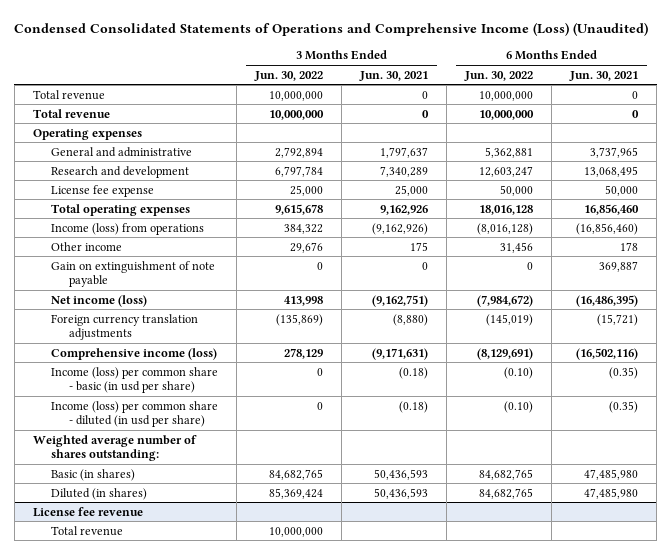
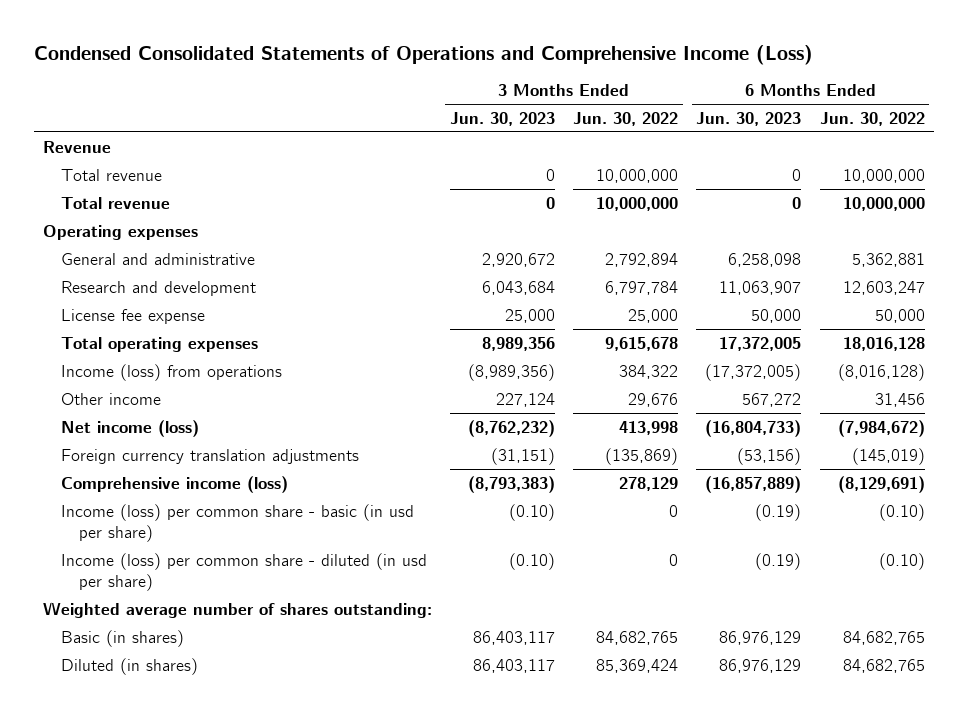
- Condensed Consolidated Statements of Operations and Comprehensive Income (Loss) (Unaudited)
+ Condensed Consolidated Statements of Operations and Comprehensive Income (Loss)
- | 3 Months Ended Jun. 30, 2022 | 3 Months Ended Jun. 30, 2021 | 6 Months Ended Jun. 30, 2022 | 6 Months Ended Jun. 30, 2021
+ | 3 Months Ended Jun. 30, 2023 | 3 Months Ended Jun. 30, 2022 | 6 Months Ended Jun. 30, 2023 | 6 Months Ended Jun. 30, 2022
+ Revenue
- Gain on extinguishment of note payable | 0 | 0 | 0 | 369,887
- License fee revenue
- Total revenue | 10,000,000 | | |

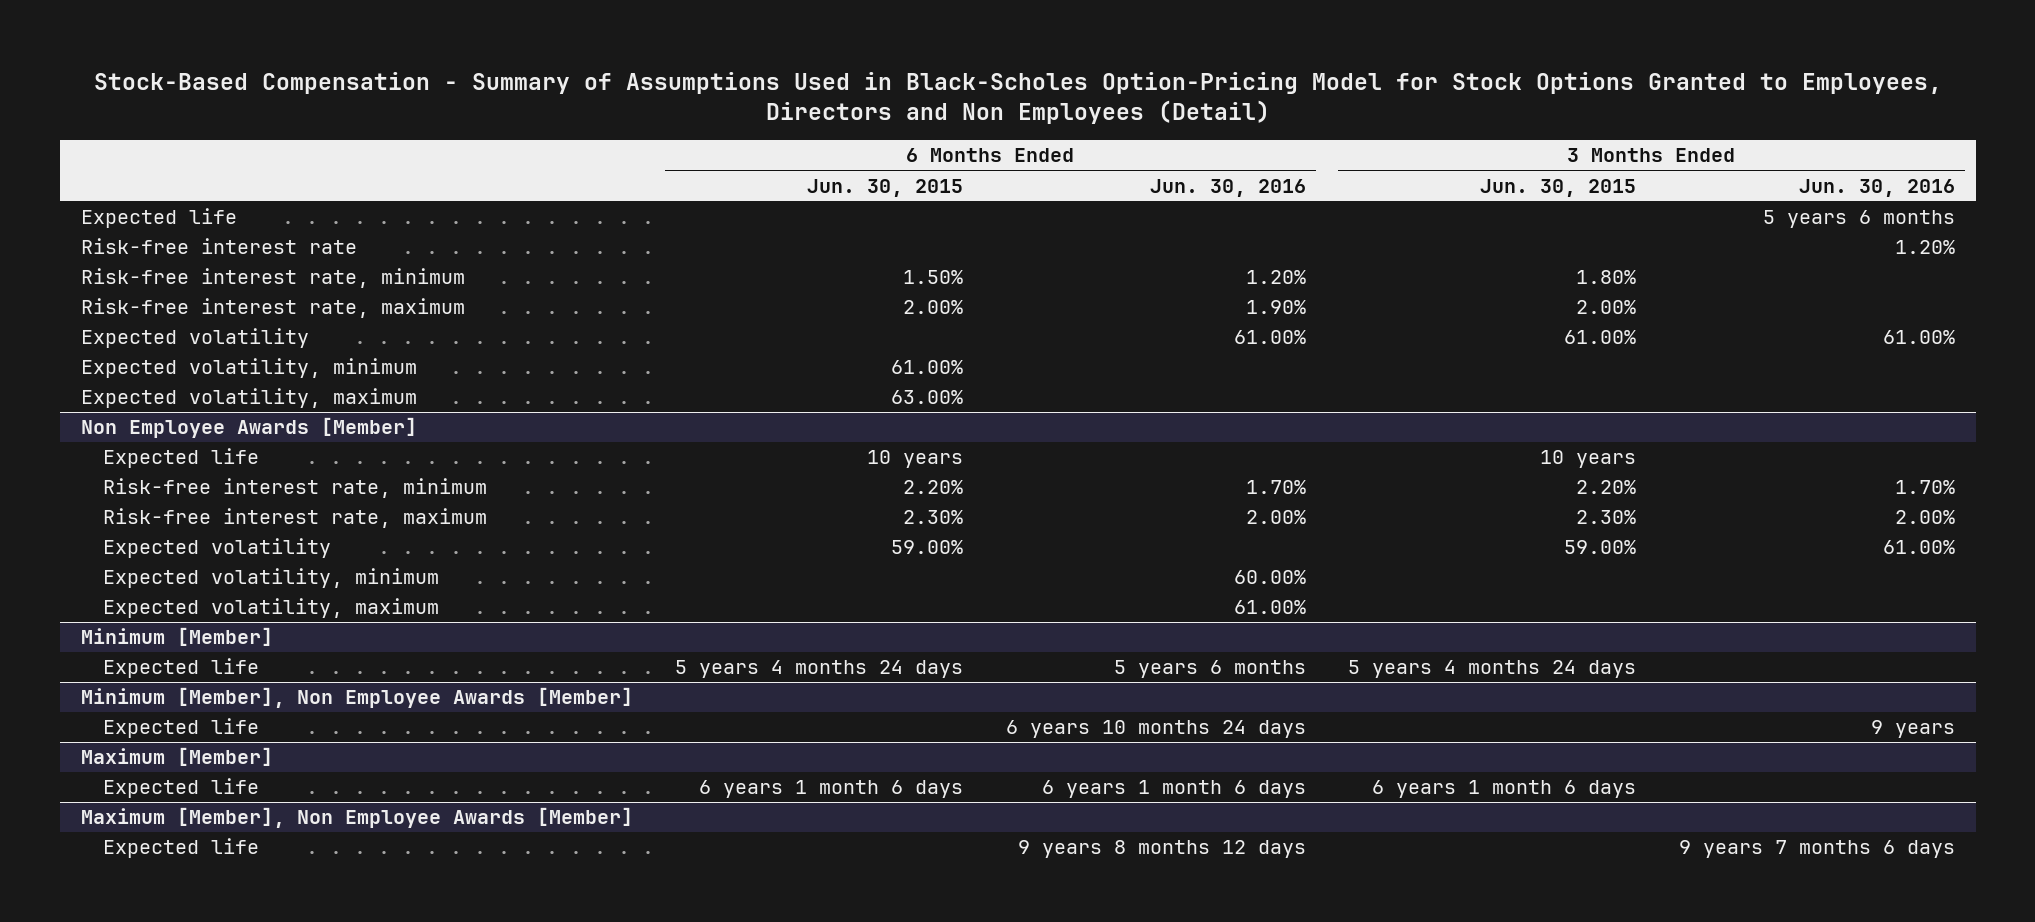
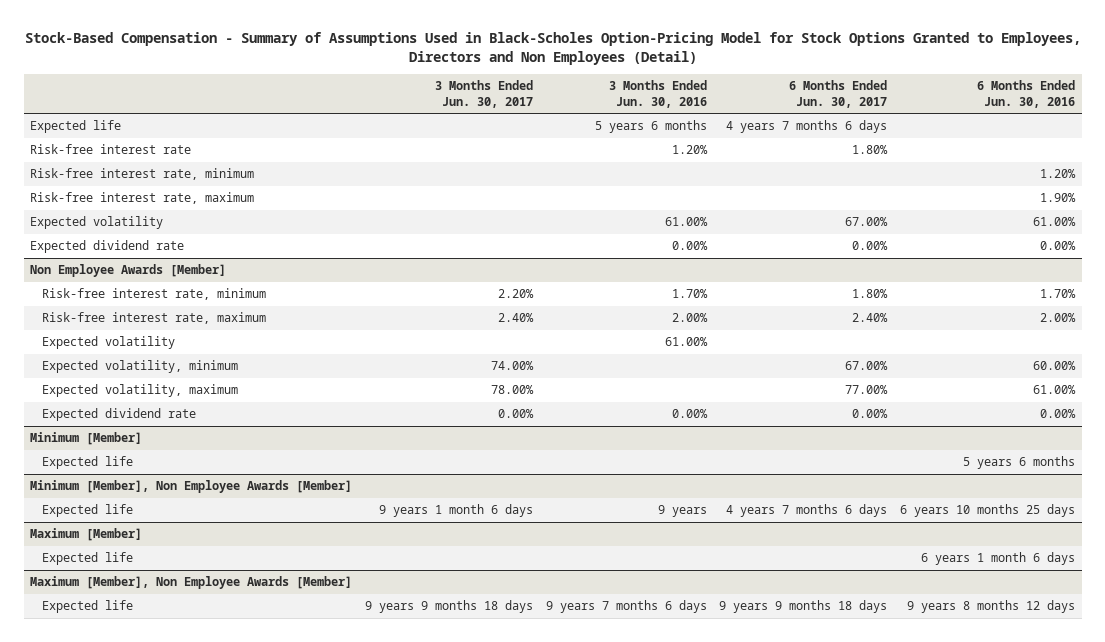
- | 6 Months Ended Jun. 30, 2015 | 6 Months Ended Jun. 30, 2016 | 3 Months Ended Jun. 30, 2015 | 3 Months Ended Jun. 30, 2016
+ | 3 Months Ended Jun. 30, 2017 | 3 Months Ended Jun. 30, 2016 | 6 Months Ended Jun. 30, 2017 | 6 Months Ended Jun. 30, 2016
- Expected volatility, minimum | 61.00% | | |
- Expected volatility, maximum | 63.00% | | |
+ Expected dividend rate | | 0.00% | 0.00% | 0.00%
@ Non Employee Awards [Member]
- Expected life | 10 years | | 10 years |
+ Expected dividend rate | 0.00% | 0.00% | 0.00% | 0.00%
@ Minimum [Member], Non Employee Awards [Member]
- Expected life | | 6 years 10 months 24 days | | 9 years
+ Expected life | 9 years 1 month 6 days | 9 years | 4 years 7 months 6 days | 6 years 10 months 25 days

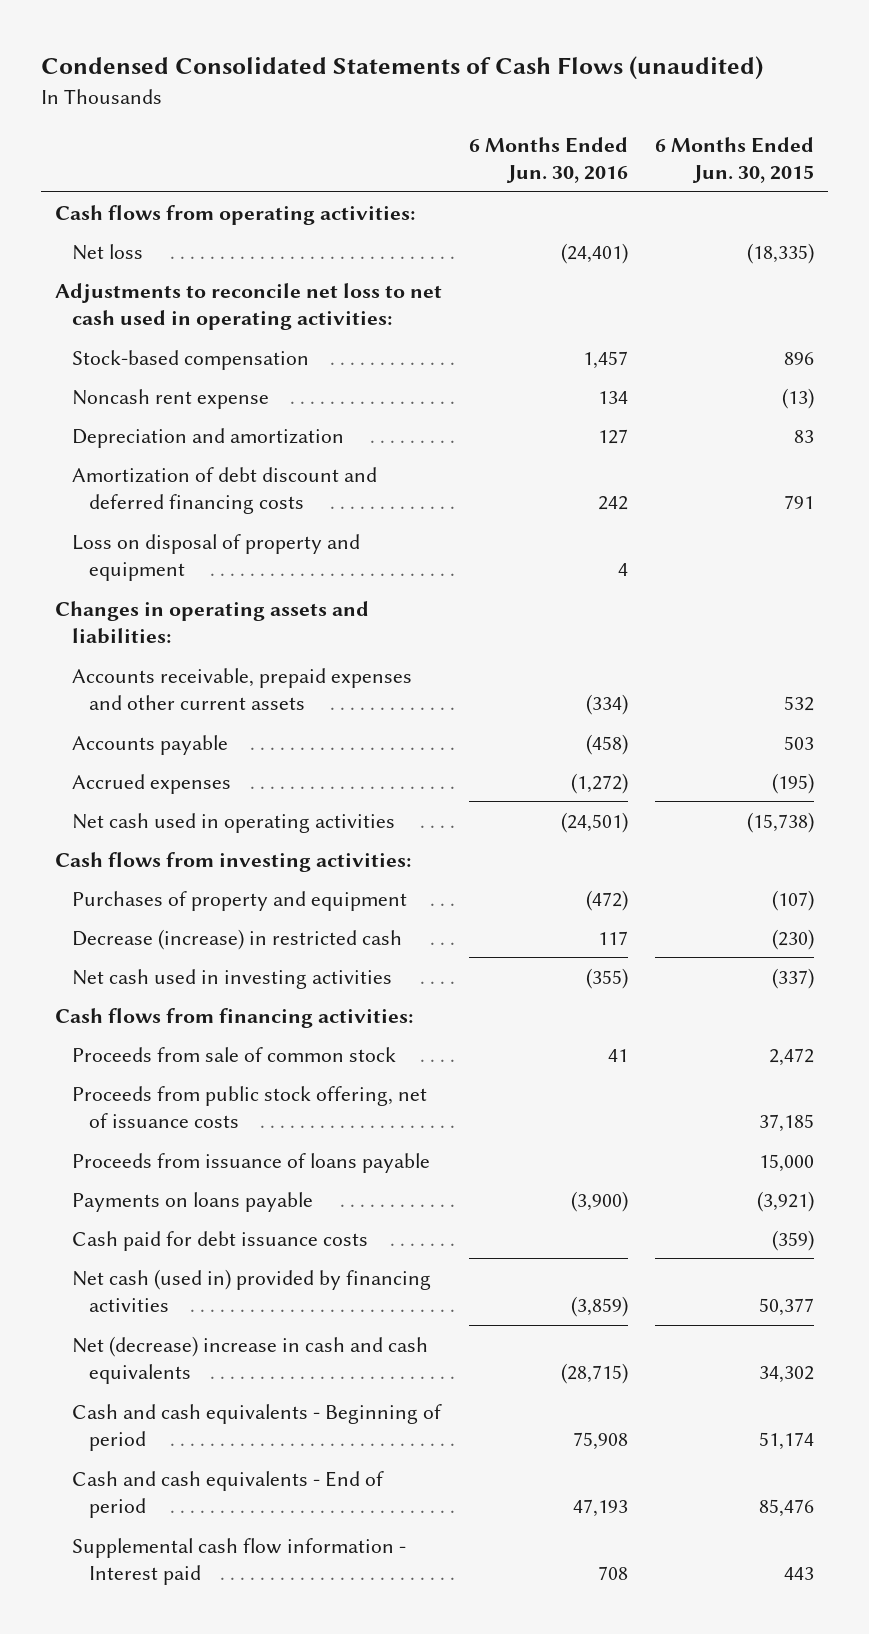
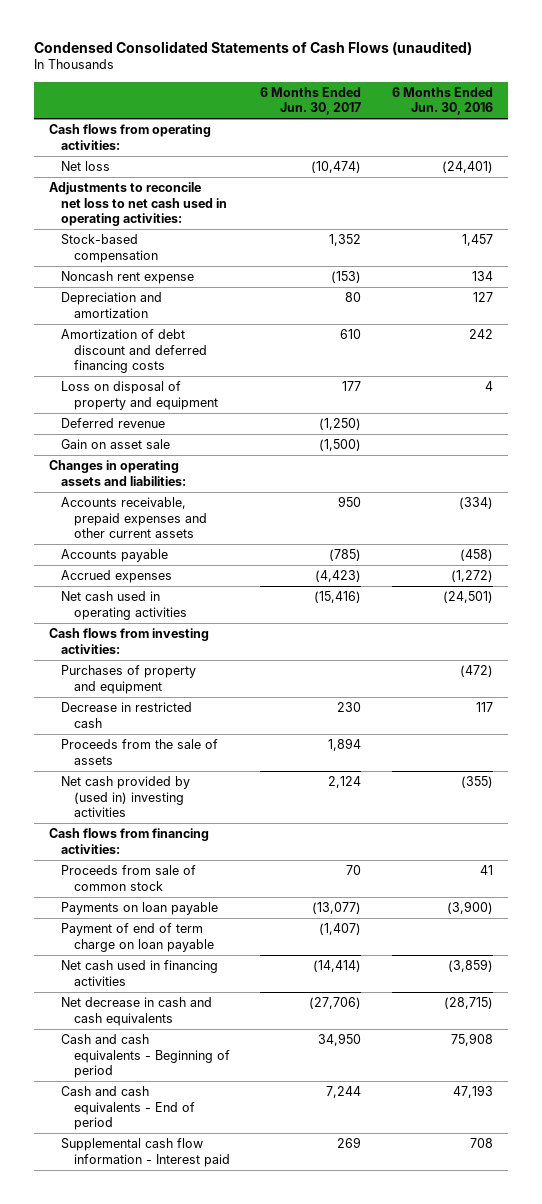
- | 6 Months Ended Jun. 30, 2016 | 6 Months Ended Jun. 30, 2015
+ | 6 Months Ended Jun. 30, 2017 | 6 Months Ended Jun. 30, 2016
+ Deferred revenue | (1,250) |
+ Gain on asset sale | (1,500) |
- Decrease (increase) in restricted cash | 117 | (230)
- Net cash used in investing activities | (355) | (337)
+ Decrease in restricted cash | 230 | 117
+ Proceeds from the sale of assets | 1,894 |
+ Net cash provided by (used in) investing activities | 2,124 | (355)
- Proceeds from public stock offering, net of issuance costs | | 37,185
- Proceeds from issuance of loans payable | | 15,000
- Payments on loans payable | (3,900) | (3,921)
- Cash paid for debt issuance costs | | (359)
- Net cash (used in) provided by financing activities | (3,859) | 50,377
- Net (decrease) increase in cash and cash equivalents | (28,715) | 34,302
+ Payments on loan payable | (13,077) | (3,900)
+ Payment of end of term charge on loan payable | (1,407) |
+ Net cash used in financing activities | (14,414) | (3,859)
+ Net decrease in cash and cash equivalents | (27,706) | (28,715)

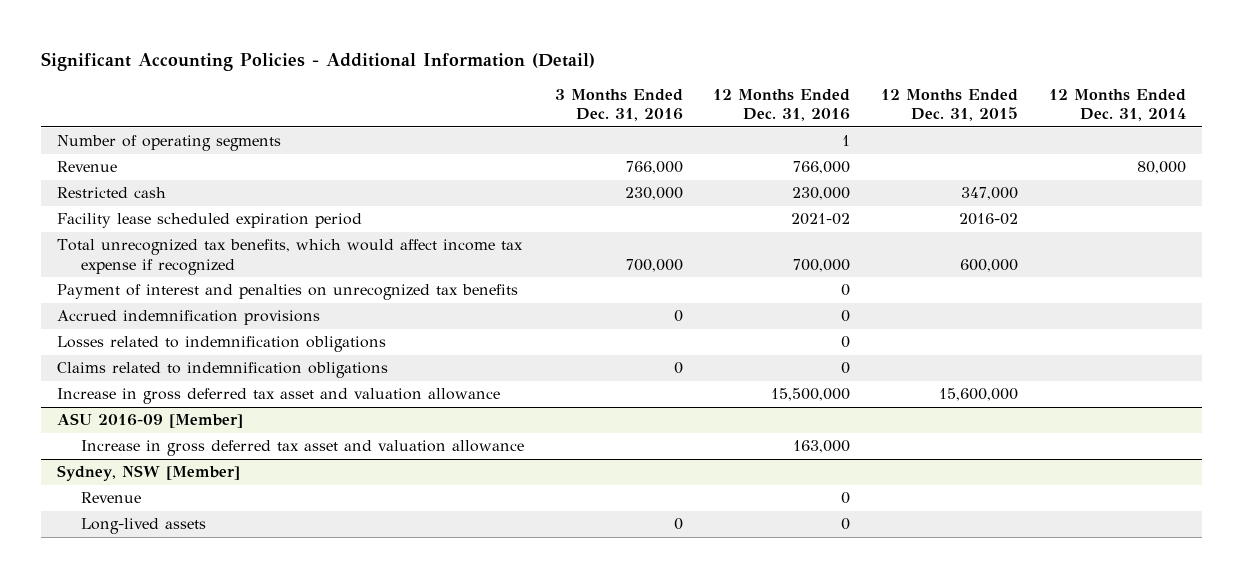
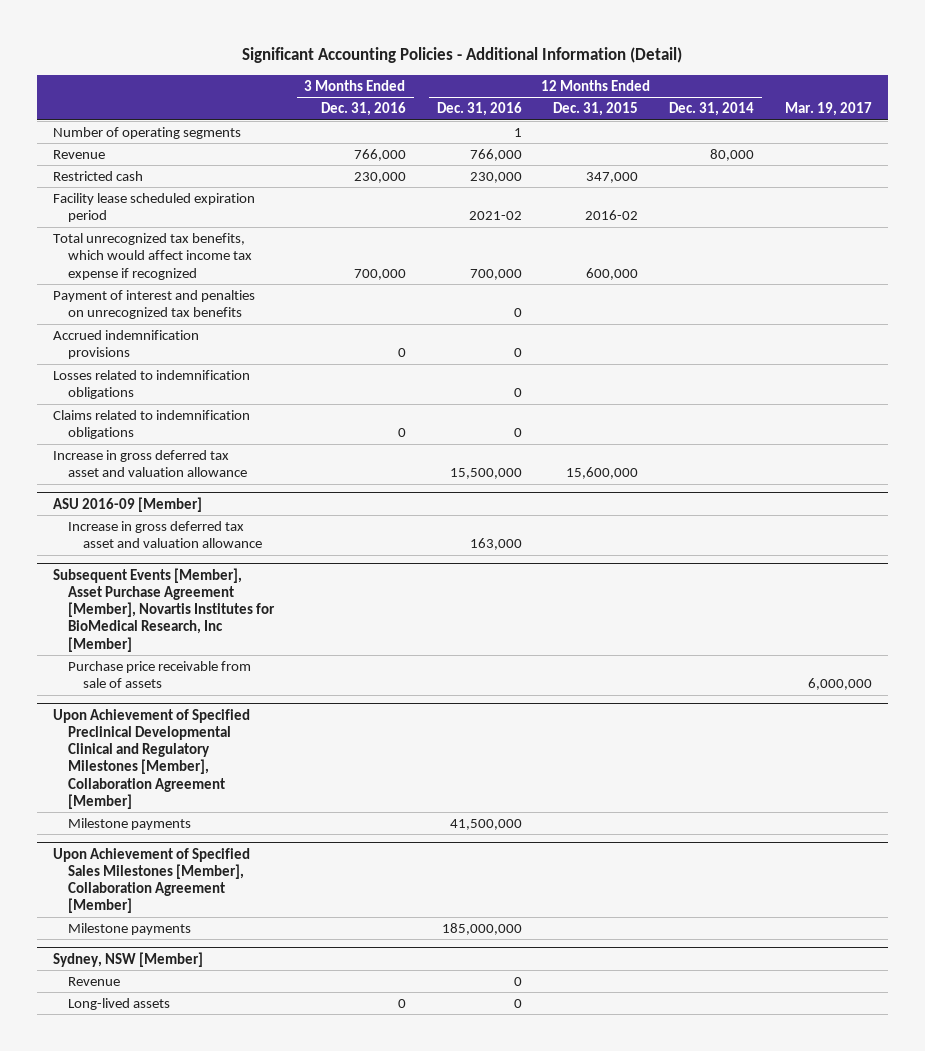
- | 3 Months Ended Dec. 31, 2016 | 12 Months Ended Dec. 31, 2016 | 12 Months Ended Dec. 31, 2015 | 12 Months Ended Dec. 31, 2014
+ | 3 Months Ended Dec. 31, 2016 | 12 Months Ended Dec. 31, 2016 | 12 Months Ended Dec. 31, 2015 | 12 Months Ended Dec. 31, 2014 | Mar. 19, 2017
+ Subsequent Events [Member], Asset Purchase Agreement [Member], Novartis Institutes for BioMedical Research, Inc [Member]
+ Purchase price receivable from sale of assets | | | | | 6,000,000
+ Upon Achievement of Specified Preclinical Developmental Clinical and Regulatory Milestones [Member], Collaboration Agreement [Member]
+ Milestone payments | | 41,500,000 | | |
+ Upon Achievement of Specified Sales Milestones [Member], Collaboration Agreement [Member]
+ Milestone payments | | 185,000,000 | | |

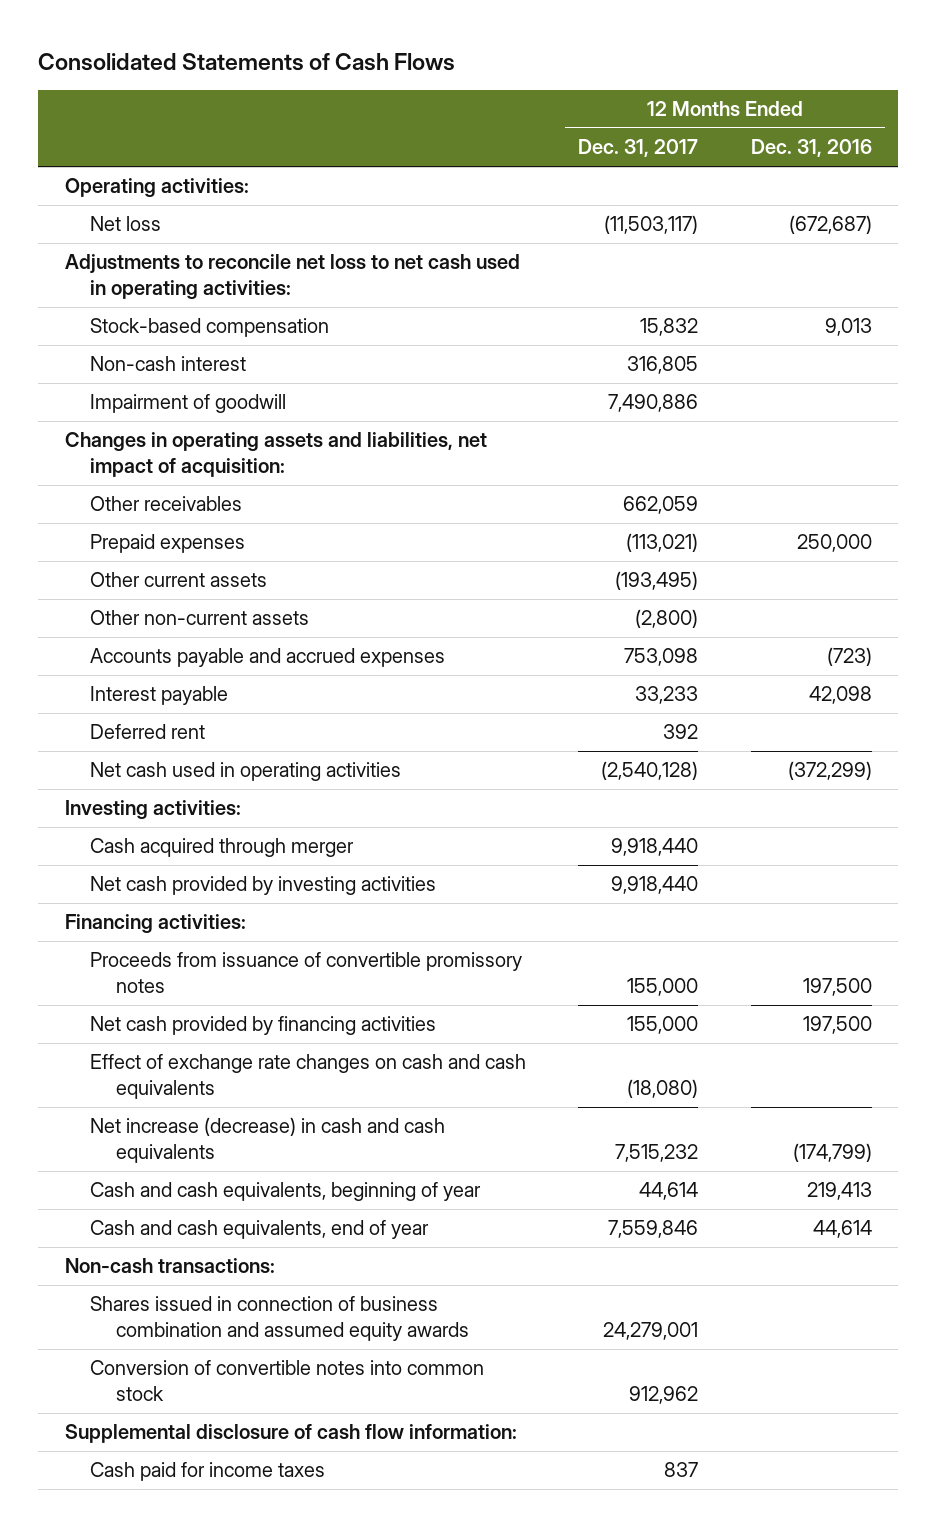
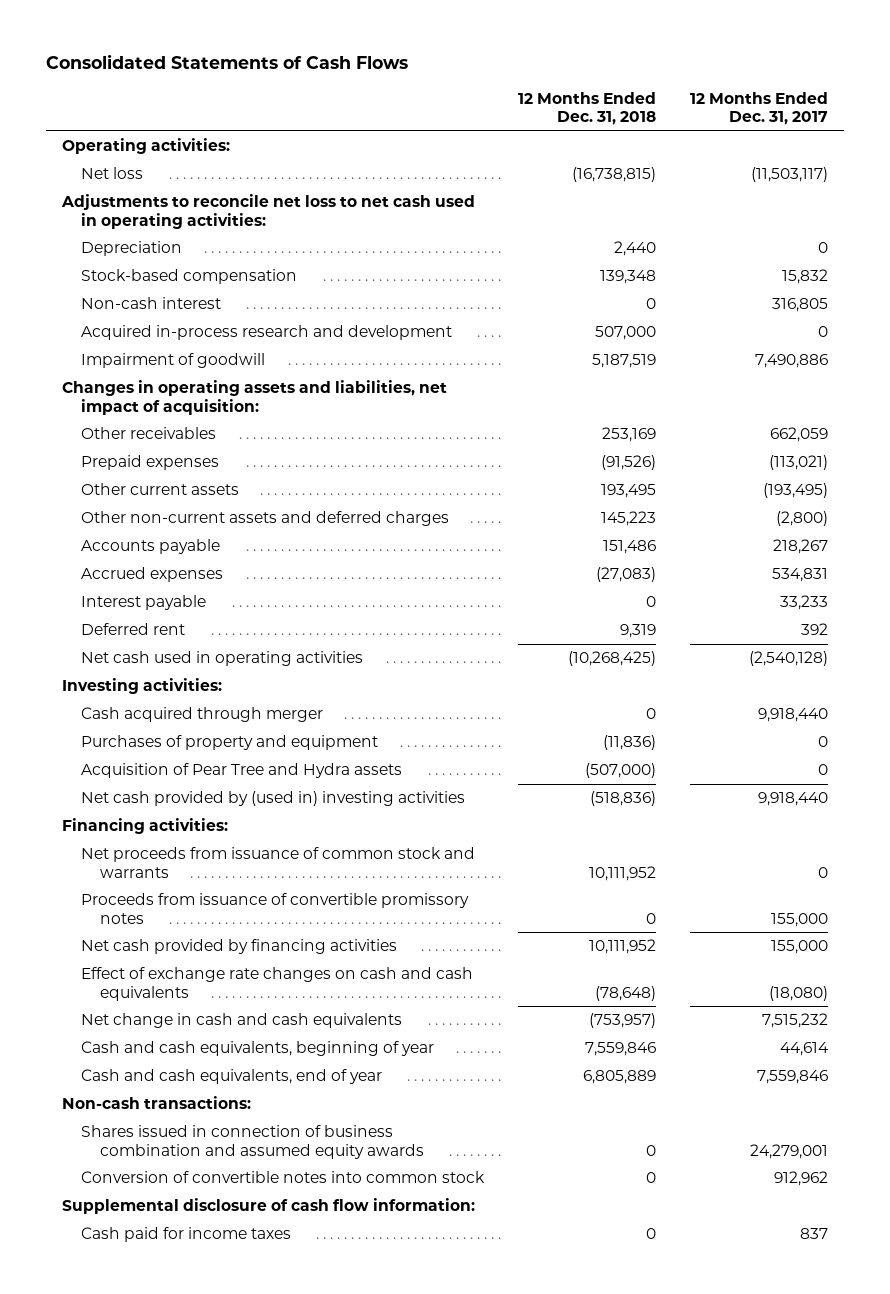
- | 12 Months Ended Dec. 31, 2017 | 12 Months Ended Dec. 31, 2016
+ | 12 Months Ended Dec. 31, 2018 | 12 Months Ended Dec. 31, 2017
+ Depreciation | 2,440 | 0
+ Acquired in-process research and development | 507,000 | 0
- Other non-current assets | (2,800) |
- Accounts payable and accrued expenses | 753,098 | (723)
+ Other non-current assets and deferred charges | 145,223 | (2,800)
+ Accounts payable | 151,486 | 218,267
+ Accrued expenses | (27,083) | 534,831
- Net cash provided by investing activities | 9,918,440 |
+ Purchases of property and equipment | (11,836) | 0
+ Acquisition of Pear Tree and Hydra assets | (507,000) | 0
+ Net cash provided by (used in) investing activities | (518,836) | 9,918,440
+ Net proceeds from issuance of common stock and warrants | 10,111,952 | 0
- Net increase (decrease) in cash and cash equivalents | 7,515,232 | (174,799)
+ Net change in cash and cash equivalents | (753,957) | 7,515,232

